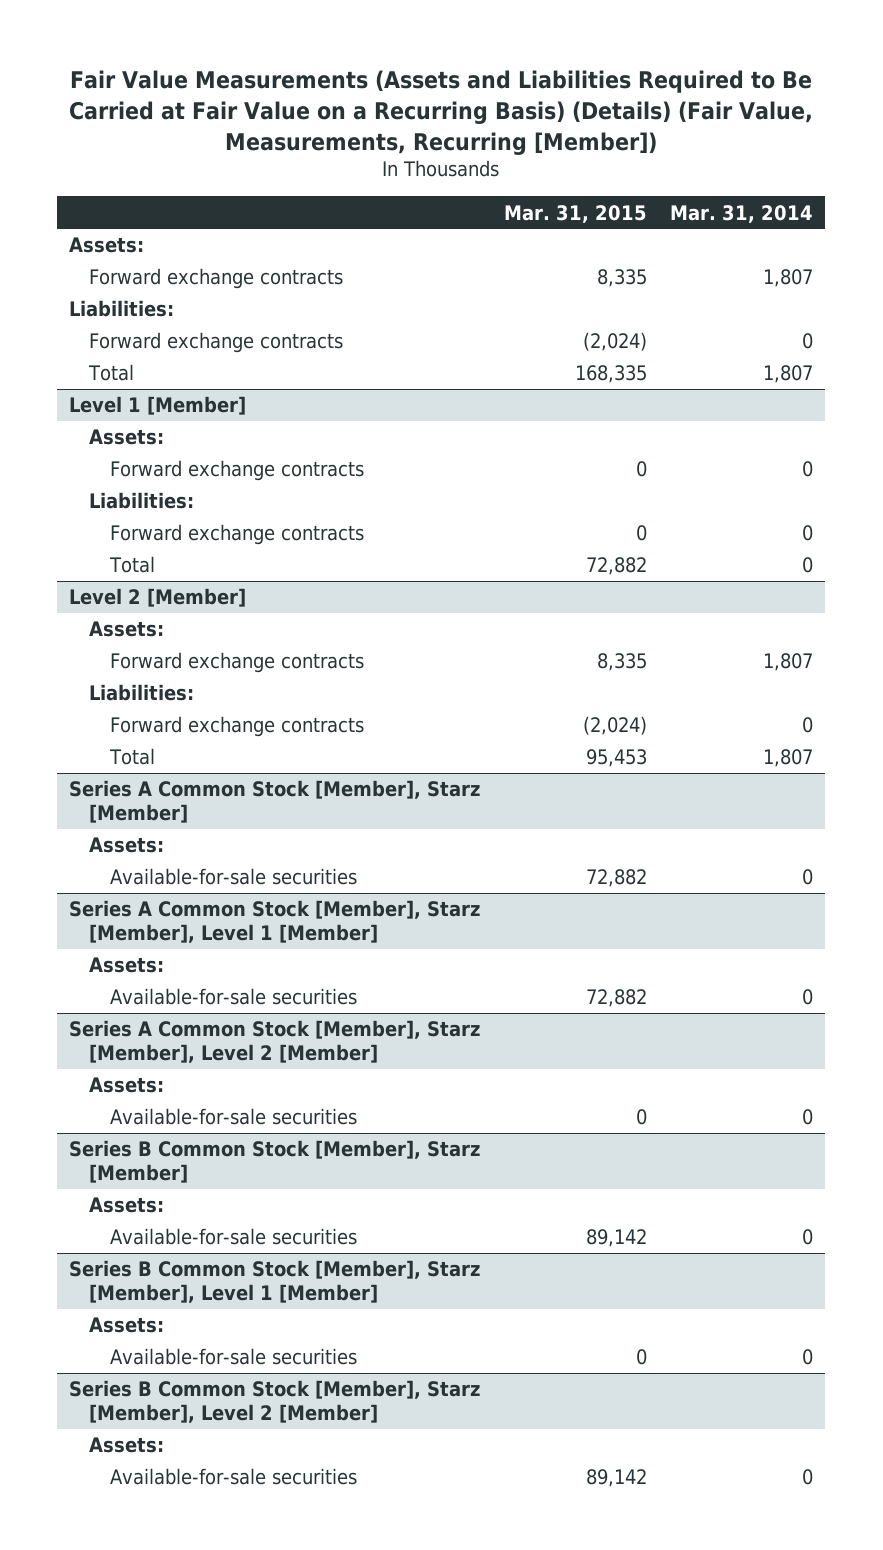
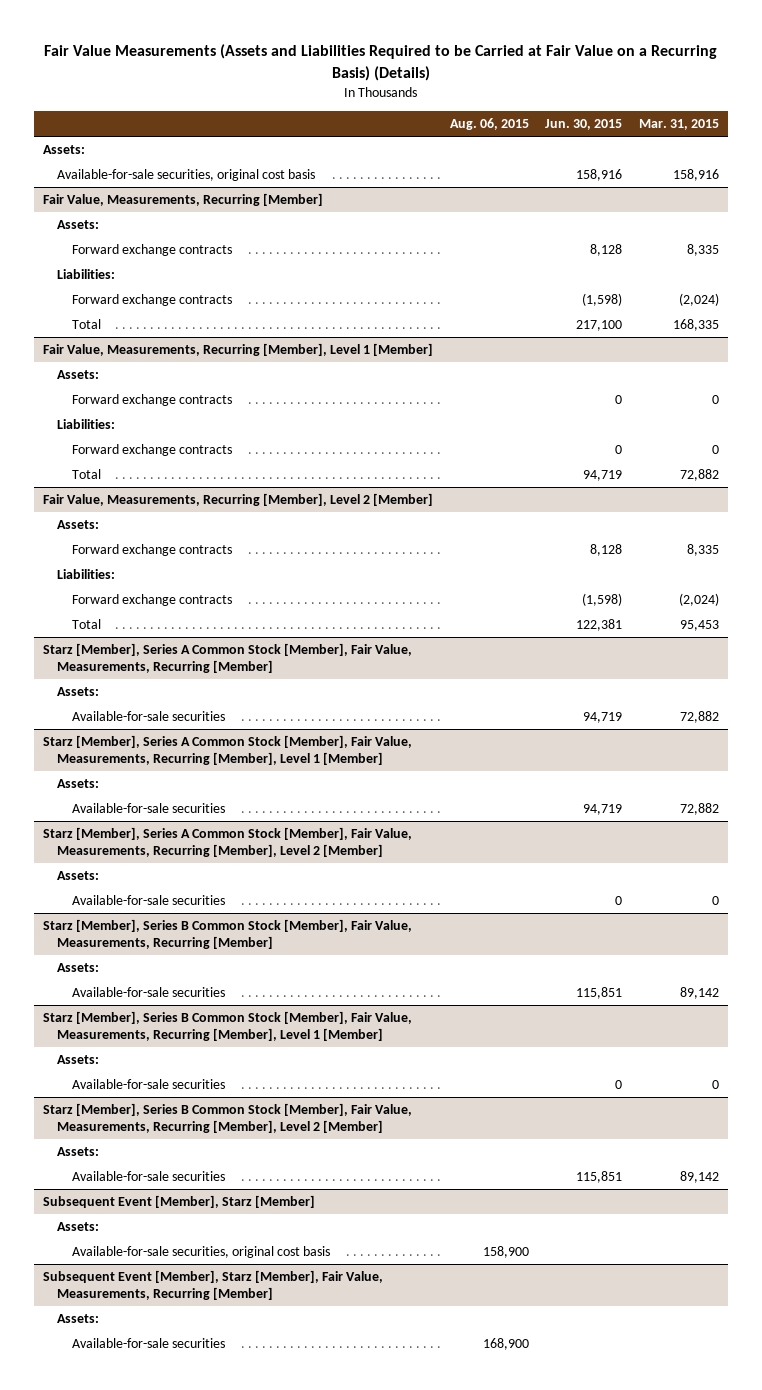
- Fair Value Measurements (Assets and Liabilities Required to Be Carried at Fair Value on a Recurring Basis) (Details) (Fair Value, Measurements, Recurring [Member])
+ Fair Value Measurements (Assets and Liabilities Required to be Carried at Fair Value on a Recurring Basis) (Details)
- | Mar. 31, 2015 | Mar. 31, 2014
+ | Aug. 06, 2015 | Jun. 30, 2015 | Mar. 31, 2015
+ Available-for-sale securities, original cost basis | | 158,916 | 158,916
+ Fair Value, Measurements, Recurring [Member]
+ Assets:
- Level 1 [Member]
+ Fair Value, Measurements, Recurring [Member], Level 1 [Member]
- Level 2 [Member]
+ Fair Value, Measurements, Recurring [Member], Level 2 [Member]
- Series A Common Stock [Member], Starz [Member]
+ Starz [Member], Series A Common Stock [Member], Fair Value, Measurements, Recurring [Member]
- Series A Common Stock [Member], Starz [Member], Level 1 [Member]
+ Starz [Member], Series A Common Stock [Member], Fair Value, Measurements, Recurring [Member], Level 1 [Member]
- Series A Common Stock [Member], Starz [Member], Level 2 [Member]
+ Starz [Member], Series A Common Stock [Member], Fair Value, Measurements, Recurring [Member], Level 2 [Member]
- Series B Common Stock [Member], Starz [Member]
+ Starz [Member], Series B Common Stock [Member], Fair Value, Measurements, Recurring [Member]
- Series B Common Stock [Member], Starz [Member], Level 1 [Member]
+ Starz [Member], Series B Common Stock [Member], Fair Value, Measurements, Recurring [Member], Level 1 [Member]
- Series B Common Stock [Member], Starz [Member], Level 2 [Member]
+ Starz [Member], Series B Common Stock [Member], Fair Value, Measurements, Recurring [Member], Level 2 [Member]
+ Subsequent Event [Member], Starz [Member]
+ Assets:
+ Available-for-sale securities, original cost basis | 158,900 | |
+ Subsequent Event [Member], Starz [Member], Fair Value, Measurements, Recurring [Member]
+ Assets:
+ Available-for-sale securities | 168,900 | |

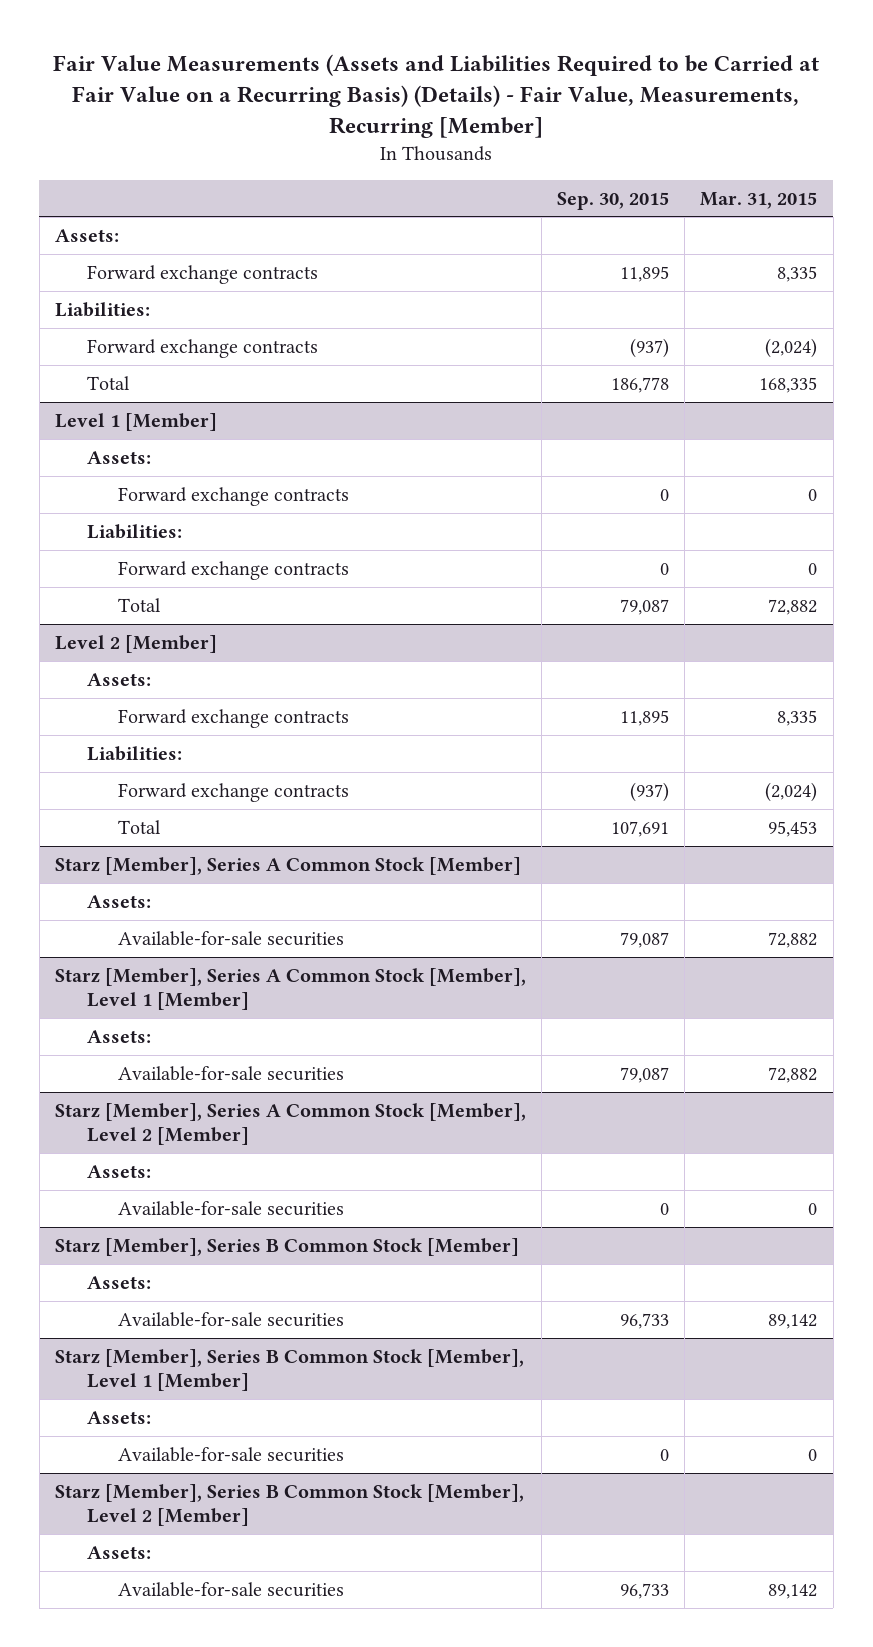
- Fair Value Measurements (Assets and Liabilities Required to be Carried at Fair Value on a Recurring Basis) (Details)
+ Fair Value Measurements (Assets and Liabilities Required to be Carried at Fair Value on a Recurring Basis) (Details) - Fair Value, Measurements, Recurring [Member]
- | Aug. 06, 2015 | Jun. 30, 2015 | Mar. 31, 2015
+ | Sep. 30, 2015 | Mar. 31, 2015
- Available-for-sale securities, original cost basis | | 158,916 | 158,916
- Fair Value, Measurements, Recurring [Member]
- Assets:
- Fair Value, Measurements, Recurring [Member], Level 1 [Member]
+ Level 1 [Member]
- Fair Value, Measurements, Recurring [Member], Level 2 [Member]
+ Level 2 [Member]
- Starz [Member], Series A Common Stock [Member], Fair Value, Measurements, Recurring [Member]
+ Starz [Member], Series A Common Stock [Member]
- Starz [Member], Series A Common Stock [Member], Fair Value, Measurements, Recurring [Member], Level 1 [Member]
+ Starz [Member], Series A Common Stock [Member], Level 1 [Member]
- Starz [Member], Series A Common Stock [Member], Fair Value, Measurements, Recurring [Member], Level 2 [Member]
+ Starz [Member], Series A Common Stock [Member], Level 2 [Member]
- Starz [Member], Series B Common Stock [Member], Fair Value, Measurements, Recurring [Member]
+ Starz [Member], Series B Common Stock [Member]
- Starz [Member], Series B Common Stock [Member], Fair Value, Measurements, Recurring [Member], Level 1 [Member]
+ Starz [Member], Series B Common Stock [Member], Level 1 [Member]
- Starz [Member], Series B Common Stock [Member], Fair Value, Measurements, Recurring [Member], Level 2 [Member]
+ Starz [Member], Series B Common Stock [Member], Level 2 [Member]
- Subsequent Event [Member], Starz [Member]
- Assets:
- Available-for-sale securities, original cost basis | 158,900 | |
- Subsequent Event [Member], Starz [Member], Fair Value, Measurements, Recurring [Member]
- Assets:
- Available-for-sale securities | 168,900 | |

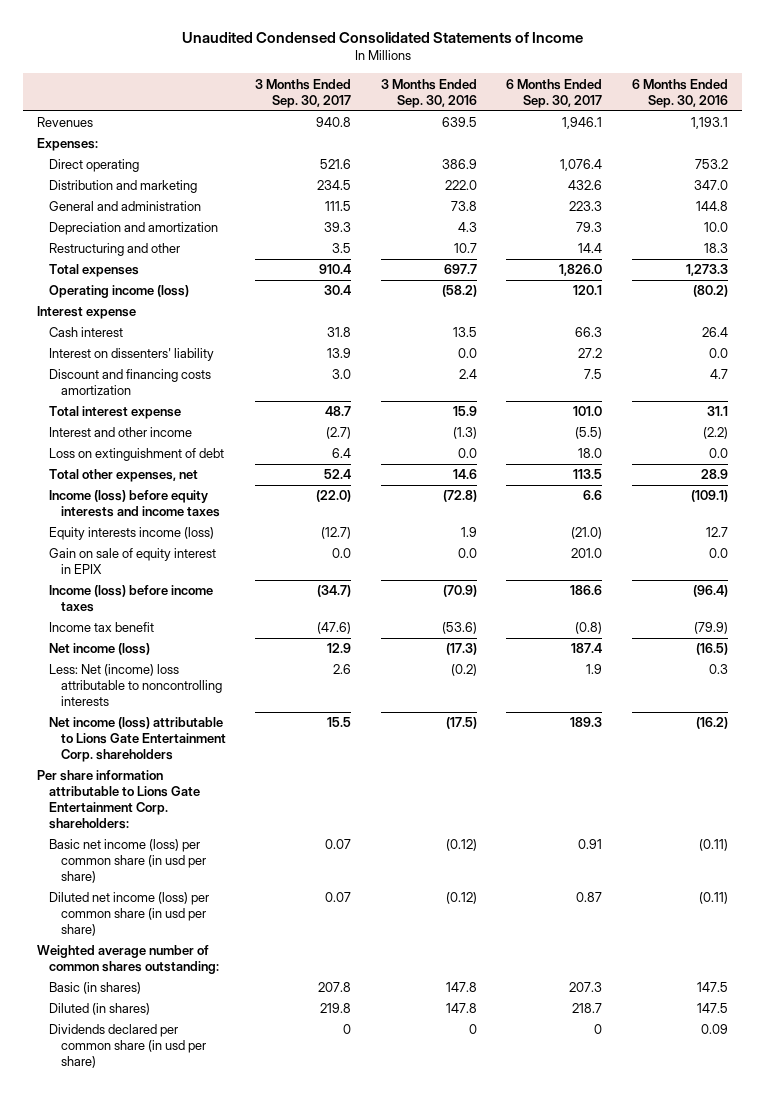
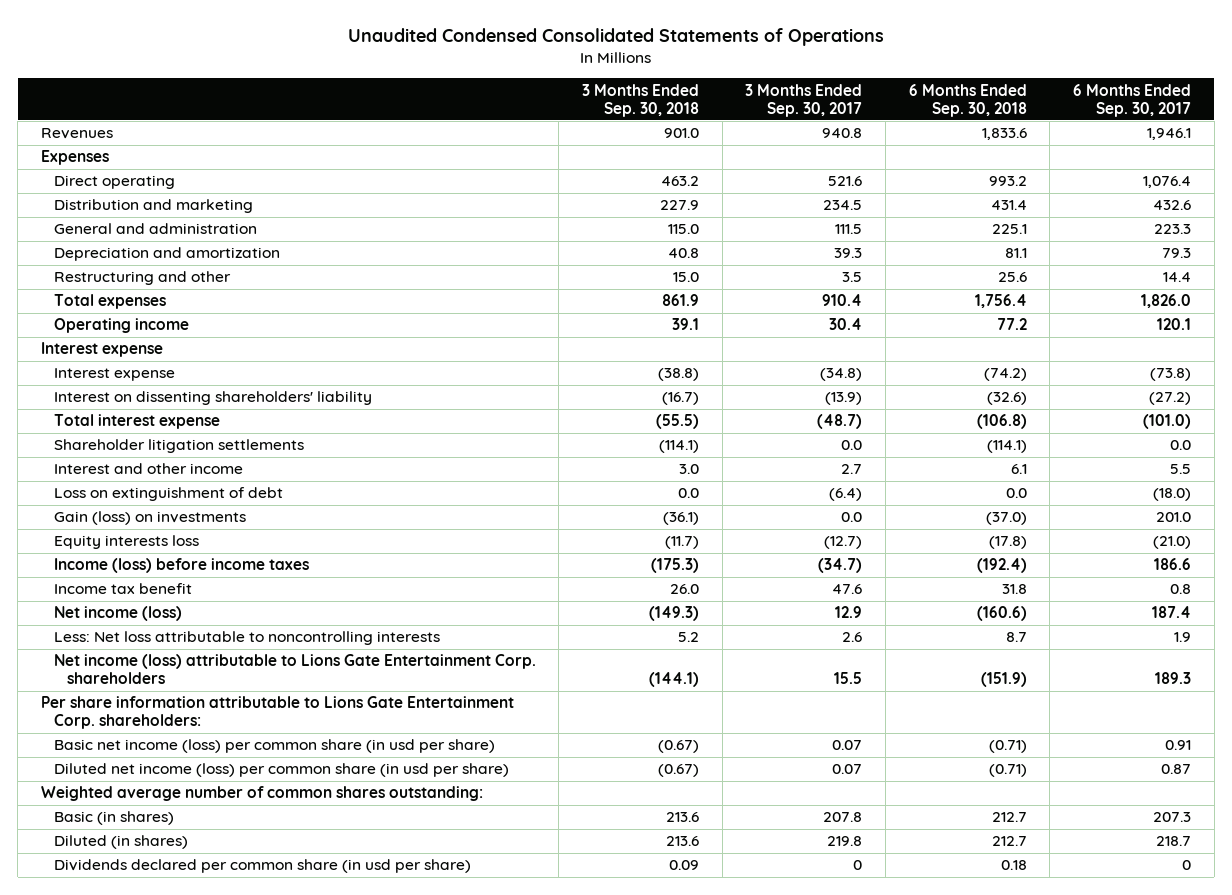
- Unaudited Condensed Consolidated Statements of Income
+ Unaudited Condensed Consolidated Statements of Operations
- | 3 Months Ended Sep. 30, 2017 | 3 Months Ended Sep. 30, 2016 | 6 Months Ended Sep. 30, 2017 | 6 Months Ended Sep. 30, 2016
+ | 3 Months Ended Sep. 30, 2018 | 3 Months Ended Sep. 30, 2017 | 6 Months Ended Sep. 30, 2018 | 6 Months Ended Sep. 30, 2017
- Expenses:
+ Expenses
- Operating income (loss) | 30.4 | (58.2) | 120.1 | (80.2)
+ Operating income | 39.1 | 30.4 | 77.2 | 120.1
- Cash interest | 31.8 | 13.5 | 66.3 | 26.4
- Interest on dissenters' liability | 13.9 | 0.0 | 27.2 | 0.0
- Discount and financing costs amortization | 3.0 | 2.4 | 7.5 | 4.7
- Total interest expense | 48.7 | 15.9 | 101.0 | 31.1
- Interest and other income | (2.7) | (1.3) | (5.5) | (2.2)
- Loss on extinguishment of debt | 6.4 | 0.0 | 18.0 | 0.0
- Total other expenses, net | 52.4 | 14.6 | 113.5 | 28.9
- Income (loss) before equity interests and income taxes | (22.0) | (72.8) | 6.6 | (109.1)
- Equity interests income (loss) | (12.7) | 1.9 | (21.0) | 12.7
- Gain on sale of equity interest in EPIX | 0.0 | 0.0 | 201.0 | 0.0
+ Interest expense | (38.8) | (34.8) | (74.2) | (73.8)
+ Interest on dissenting shareholders' liability | (16.7) | (13.9) | (32.6) | (27.2)
+ Total interest expense | (55.5) | (48.7) | (106.8) | (101.0)
+ Shareholder litigation settlements | (114.1) | 0.0 | (114.1) | 0.0
+ Interest and other income | 3.0 | 2.7 | 6.1 | 5.5
+ Loss on extinguishment of debt | 0.0 | (6.4) | 0.0 | (18.0)
+ Gain (loss) on investments | (36.1) | 0.0 | (37.0) | 201.0
+ Equity interests loss | (11.7) | (12.7) | (17.8) | (21.0)
- Income tax benefit | (47.6) | (53.6) | (0.8) | (79.9)
+ Income tax benefit | 26.0 | 47.6 | 31.8 | 0.8
- Less: Net (income) loss attributable to noncontrolling interests | 2.6 | (0.2) | 1.9 | 0.3
+ Less: Net loss attributable to noncontrolling interests | 5.2 | 2.6 | 8.7 | 1.9

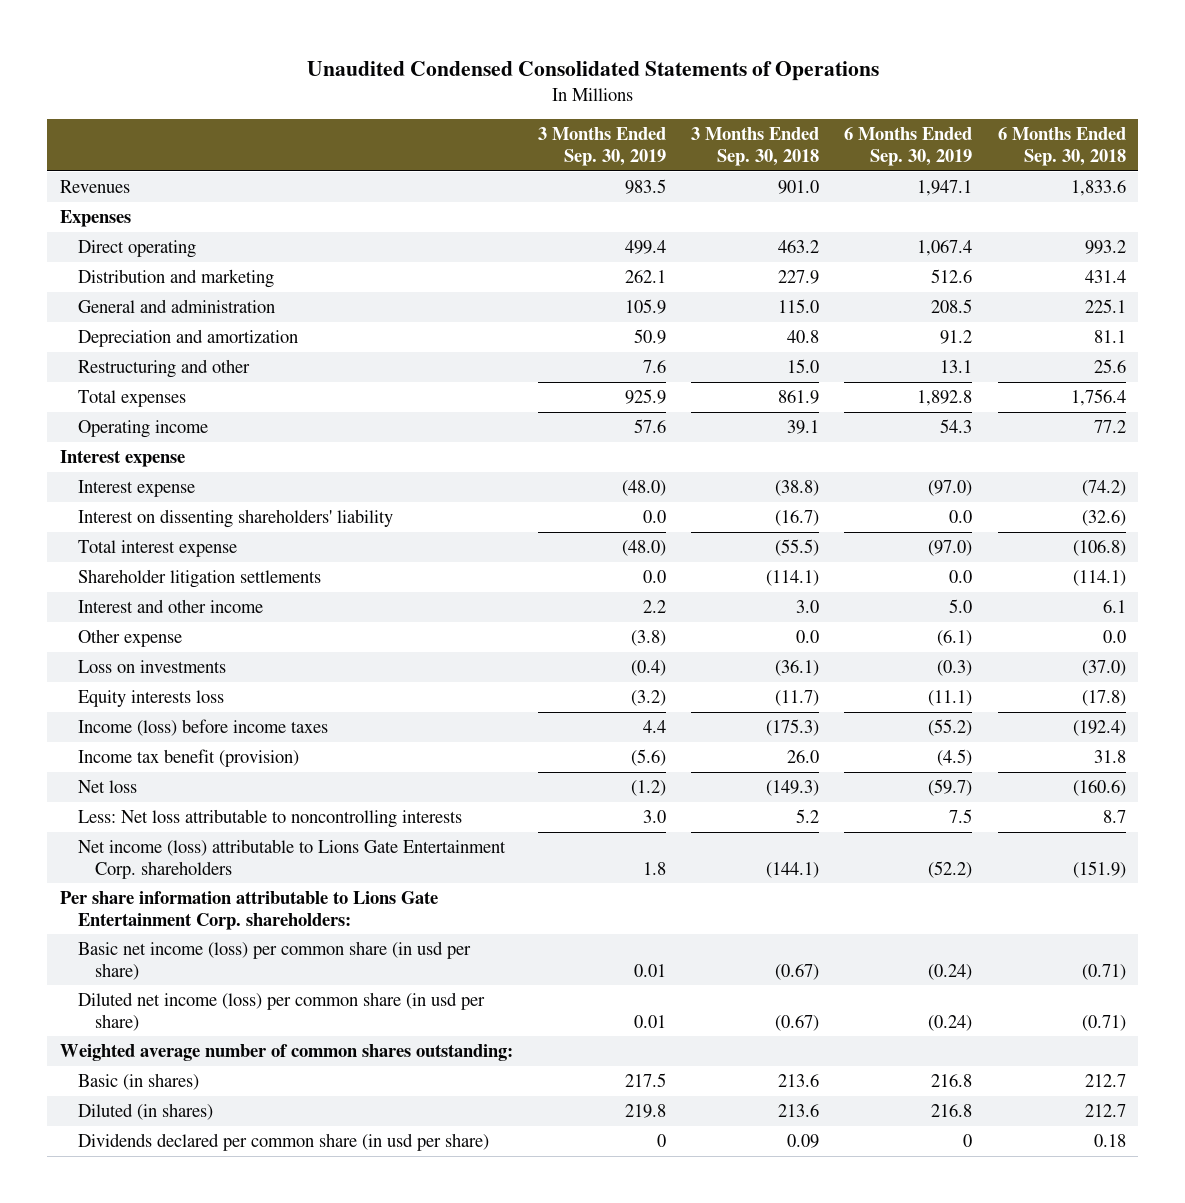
- | 3 Months Ended Sep. 30, 2018 | 3 Months Ended Sep. 30, 2017 | 6 Months Ended Sep. 30, 2018 | 6 Months Ended Sep. 30, 2017
+ | 3 Months Ended Sep. 30, 2019 | 3 Months Ended Sep. 30, 2018 | 6 Months Ended Sep. 30, 2019 | 6 Months Ended Sep. 30, 2018
- Loss on extinguishment of debt | 0.0 | (6.4) | 0.0 | (18.0)
- Gain (loss) on investments | (36.1) | 0.0 | (37.0) | 201.0
+ Other expense | (3.8) | 0.0 | (6.1) | 0.0
+ Loss on investments | (0.4) | (36.1) | (0.3) | (37.0)
- Income tax benefit | 26.0 | 47.6 | 31.8 | 0.8
- Net income (loss) | (149.3) | 12.9 | (160.6) | 187.4
+ Income tax benefit (provision) | (5.6) | 26.0 | (4.5) | 31.8
+ Net loss | (1.2) | (149.3) | (59.7) | (160.6)

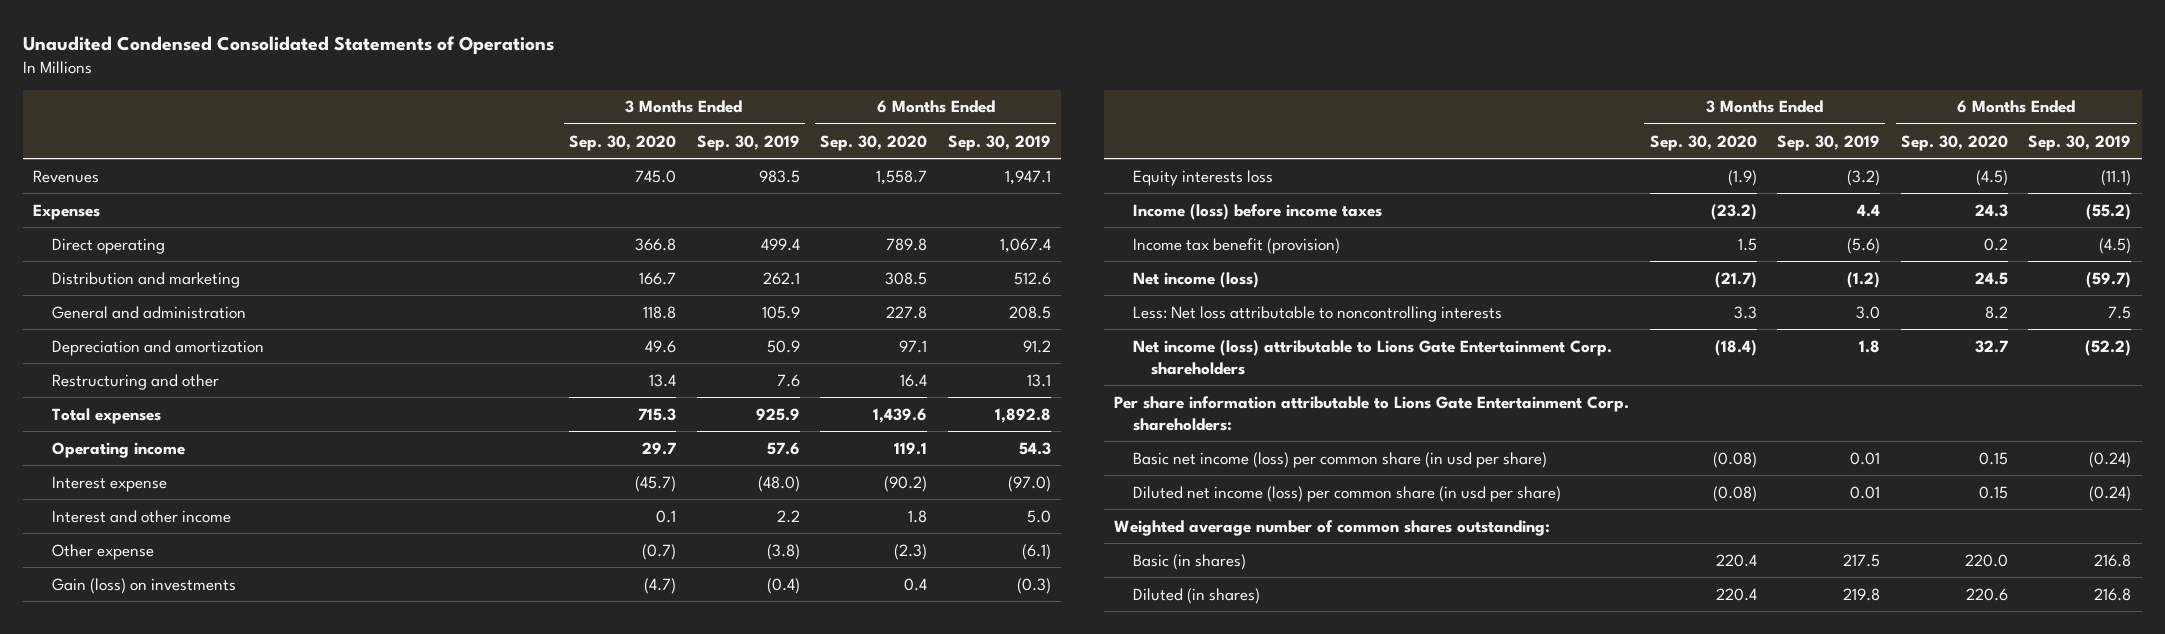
- | 3 Months Ended Sep. 30, 2019 | 3 Months Ended Sep. 30, 2018 | 6 Months Ended Sep. 30, 2019 | 6 Months Ended Sep. 30, 2018
+ | 3 Months Ended Sep. 30, 2020 | 3 Months Ended Sep. 30, 2019 | 6 Months Ended Sep. 30, 2020 | 6 Months Ended Sep. 30, 2019
- Interest expense
- Interest on dissenting shareholders' liability | 0.0 | (16.7) | 0.0 | (32.6)
- Total interest expense | (48.0) | (55.5) | (97.0) | (106.8)
- Shareholder litigation settlements | 0.0 | (114.1) | 0.0 | (114.1)
- Loss on investments | (0.4) | (36.1) | (0.3) | (37.0)
+ Gain (loss) on investments | (4.7) | (0.4) | 0.4 | (0.3)
- Net loss | (1.2) | (149.3) | (59.7) | (160.6)
+ Net income (loss) | (21.7) | (1.2) | 24.5 | (59.7)
- Dividends declared per common share (in usd per share) | 0 | 0.09 | 0 | 0.18

